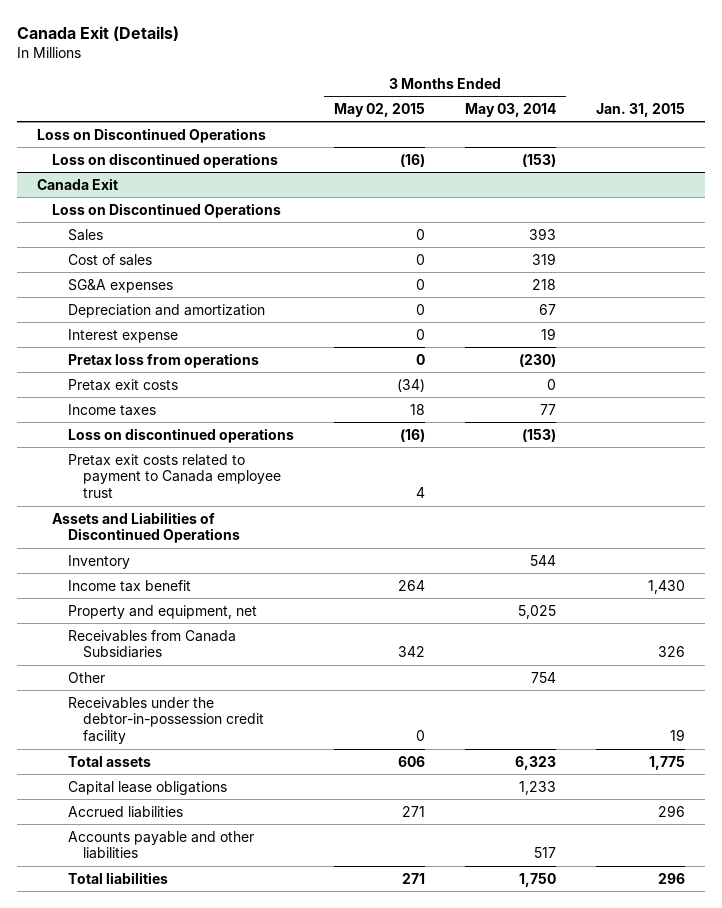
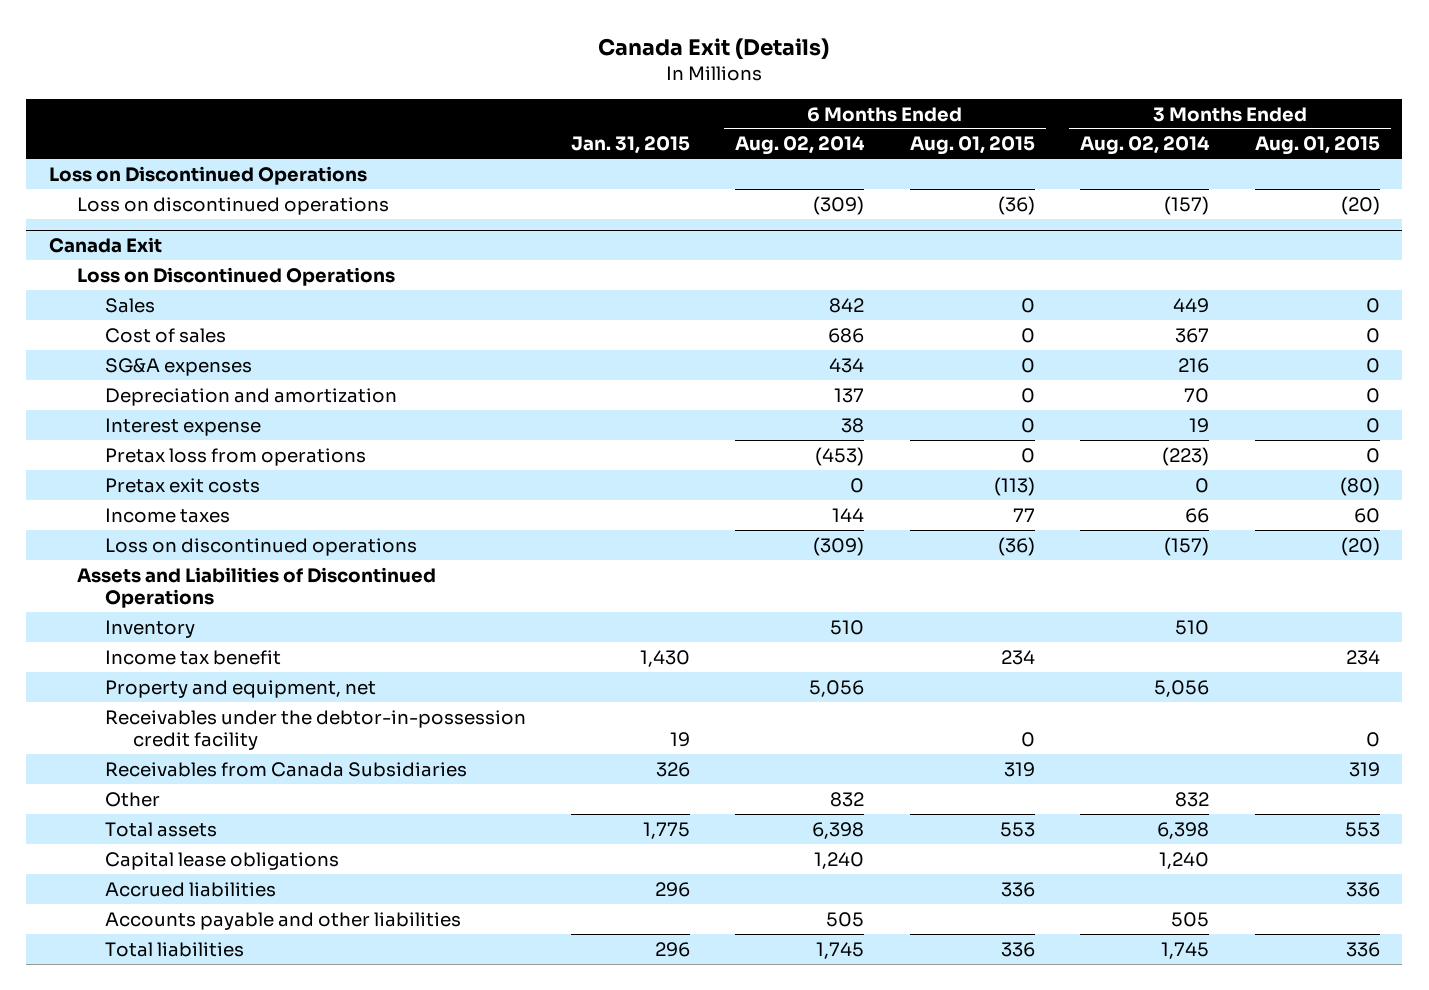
- | 3 Months Ended May 02, 2015 | 3 Months Ended May 03, 2014 | Jan. 31, 2015
+ | Jan. 31, 2015 | 6 Months Ended Aug. 02, 2014 | 6 Months Ended Aug. 01, 2015 | 3 Months Ended Aug. 02, 2014 | 3 Months Ended Aug. 01, 2015
@ Canada Exit
- Pretax exit costs related to payment to Canada employee trust | 4 | |
moved up: Receivables under the debtor-in-possession credit facility | 19 | | 0 | | 0

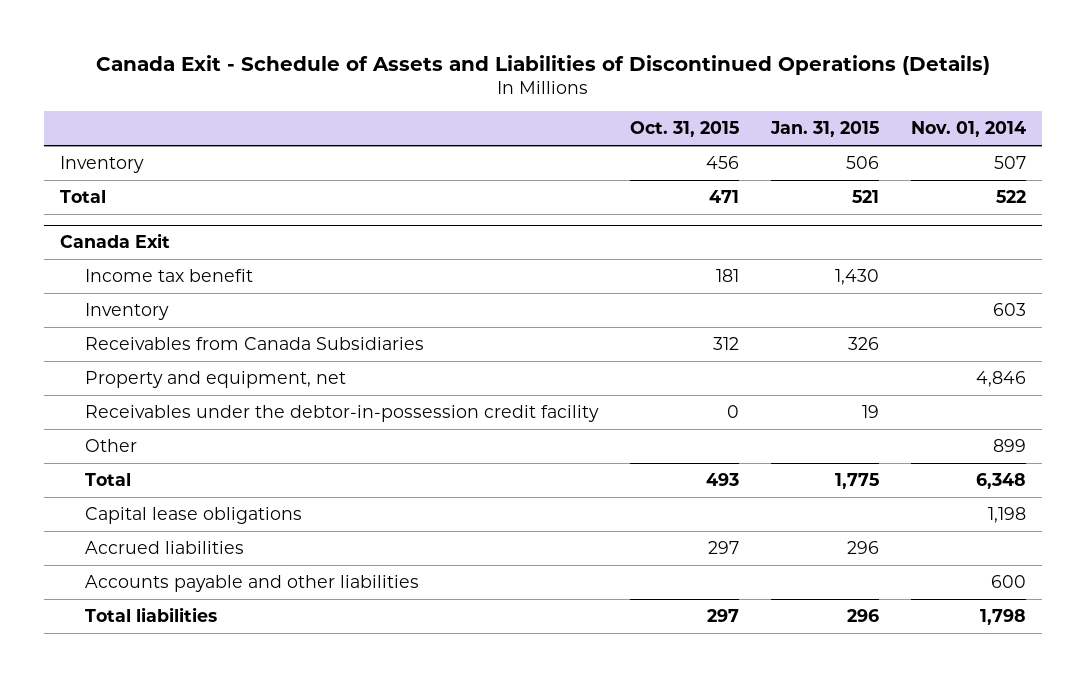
- Canada Exit (Details)
+ Canada Exit - Schedule of Assets and Liabilities of Discontinued Operations (Details)
- | Jan. 31, 2015 | 6 Months Ended Aug. 02, 2014 | 6 Months Ended Aug. 01, 2015 | 3 Months Ended Aug. 02, 2014 | 3 Months Ended Aug. 01, 2015
+ | Oct. 31, 2015 | Jan. 31, 2015 | Nov. 01, 2014
- Loss on Discontinued Operations
- Loss on discontinued operations | | (309) | (36) | (157) | (20)
+ Inventory | 456 | 506 | 507
+ Total | 471 | 521 | 522
@ Canada Exit
- Loss on Discontinued Operations
- Sales | | 842 | 0 | 449 | 0
- Cost of sales | | 686 | 0 | 367 | 0
- SG&A expenses | | 434 | 0 | 216 | 0
- Depreciation and amortization | | 137 | 0 | 70 | 0
- Interest expense | | 38 | 0 | 19 | 0
- Pretax loss from operations | | (453) | 0 | (223) | 0
- Pretax exit costs | | 0 | (113) | 0 | (80)
- Income taxes | | 144 | 77 | 66 | 60
- Loss on discontinued operations | | (309) | (36) | (157) | (20)
- Assets and Liabilities of Discontinued Operations
moved down: Inventory | | | 603
moved up: Receivables from Canada Subsidiaries | 312 | 326 |
- Total assets | 1,775 | 6,398 | 553 | 6,398 | 553
+ Total | 493 | 1,775 | 6,348

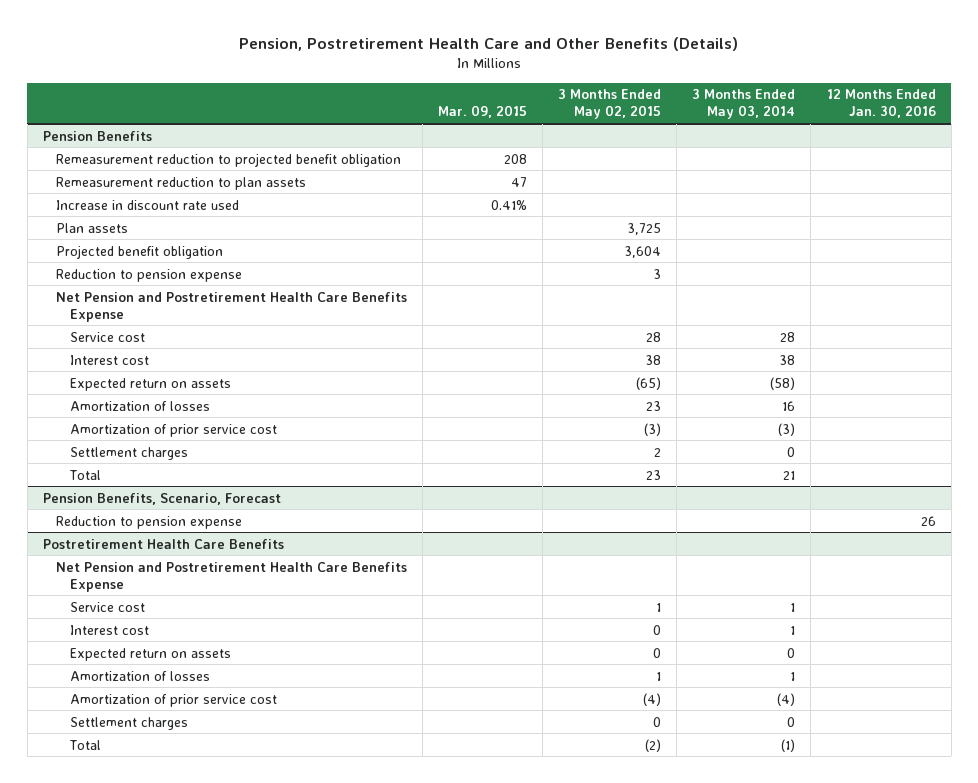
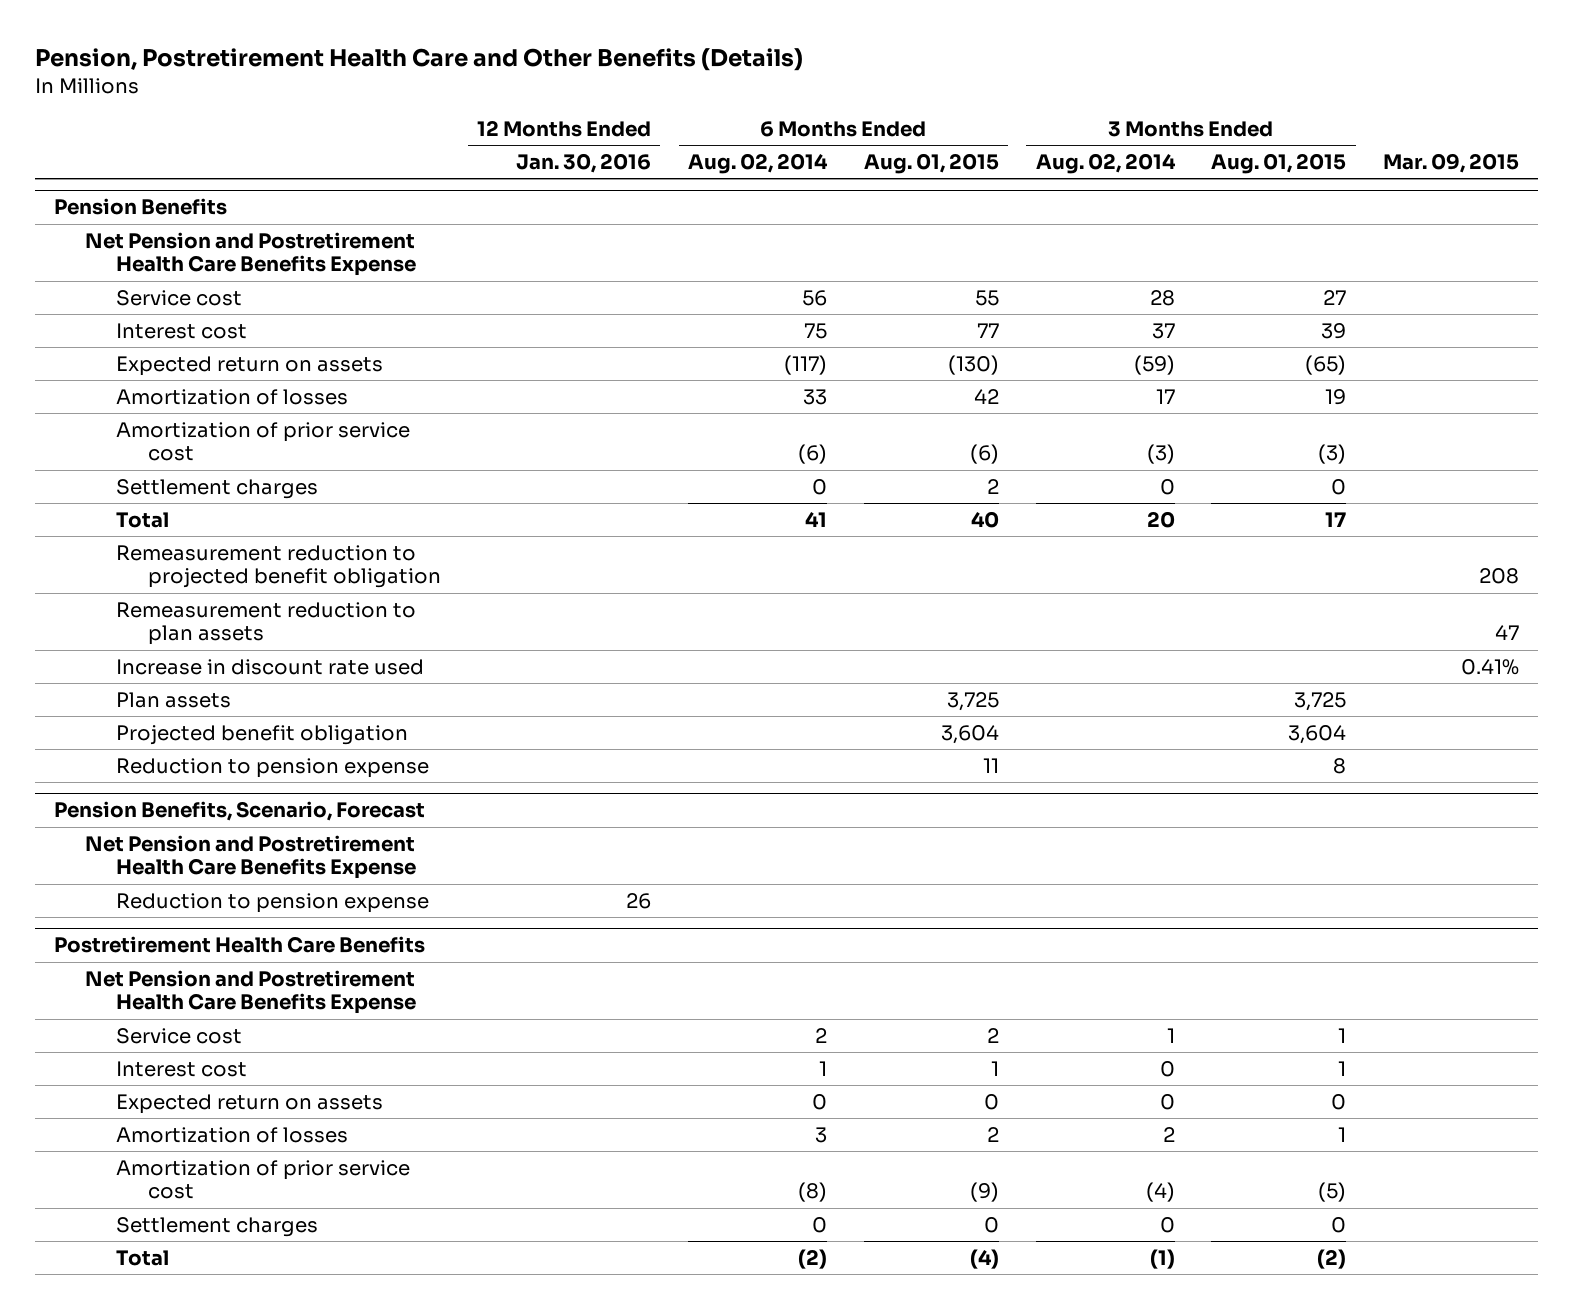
- | Mar. 09, 2015 | 3 Months Ended May 02, 2015 | 3 Months Ended May 03, 2014 | 12 Months Ended Jan. 30, 2016
+ | 12 Months Ended Jan. 30, 2016 | 6 Months Ended Aug. 02, 2014 | 6 Months Ended Aug. 01, 2015 | 3 Months Ended Aug. 02, 2014 | 3 Months Ended Aug. 01, 2015 | Mar. 09, 2015
@ Pension Benefits
moved down: Remeasurement reduction to projected benefit obligation | | | | | | 208
moved down: Remeasurement reduction to plan assets | | | | | | 47
moved down: Increase in discount rate used | | | | | | 0.41%
moved down: Plan assets | | | 3,725 | | 3,725 |
moved down: Projected benefit obligation | | | 3,604 | | 3,604 |
moved down: Reduction to pension expense | | | 11 | | 8 |
@ Pension Benefits, Scenario, Forecast
+ Net Pension and Postretirement Health Care Benefits Expense

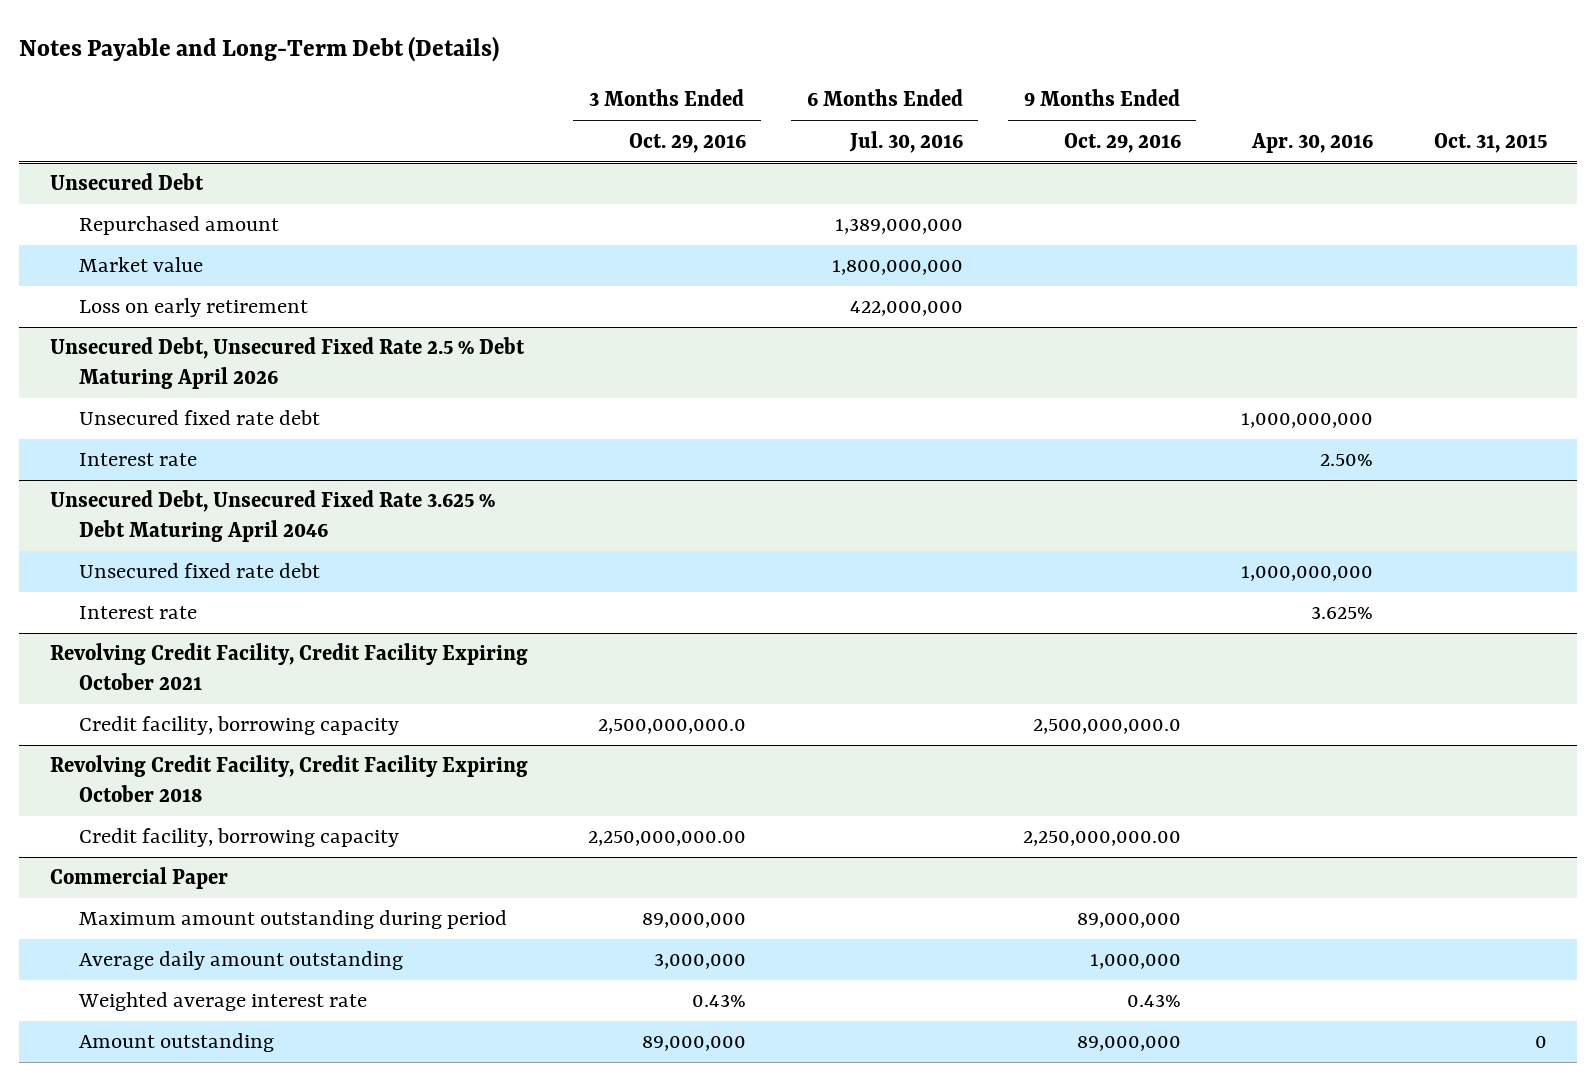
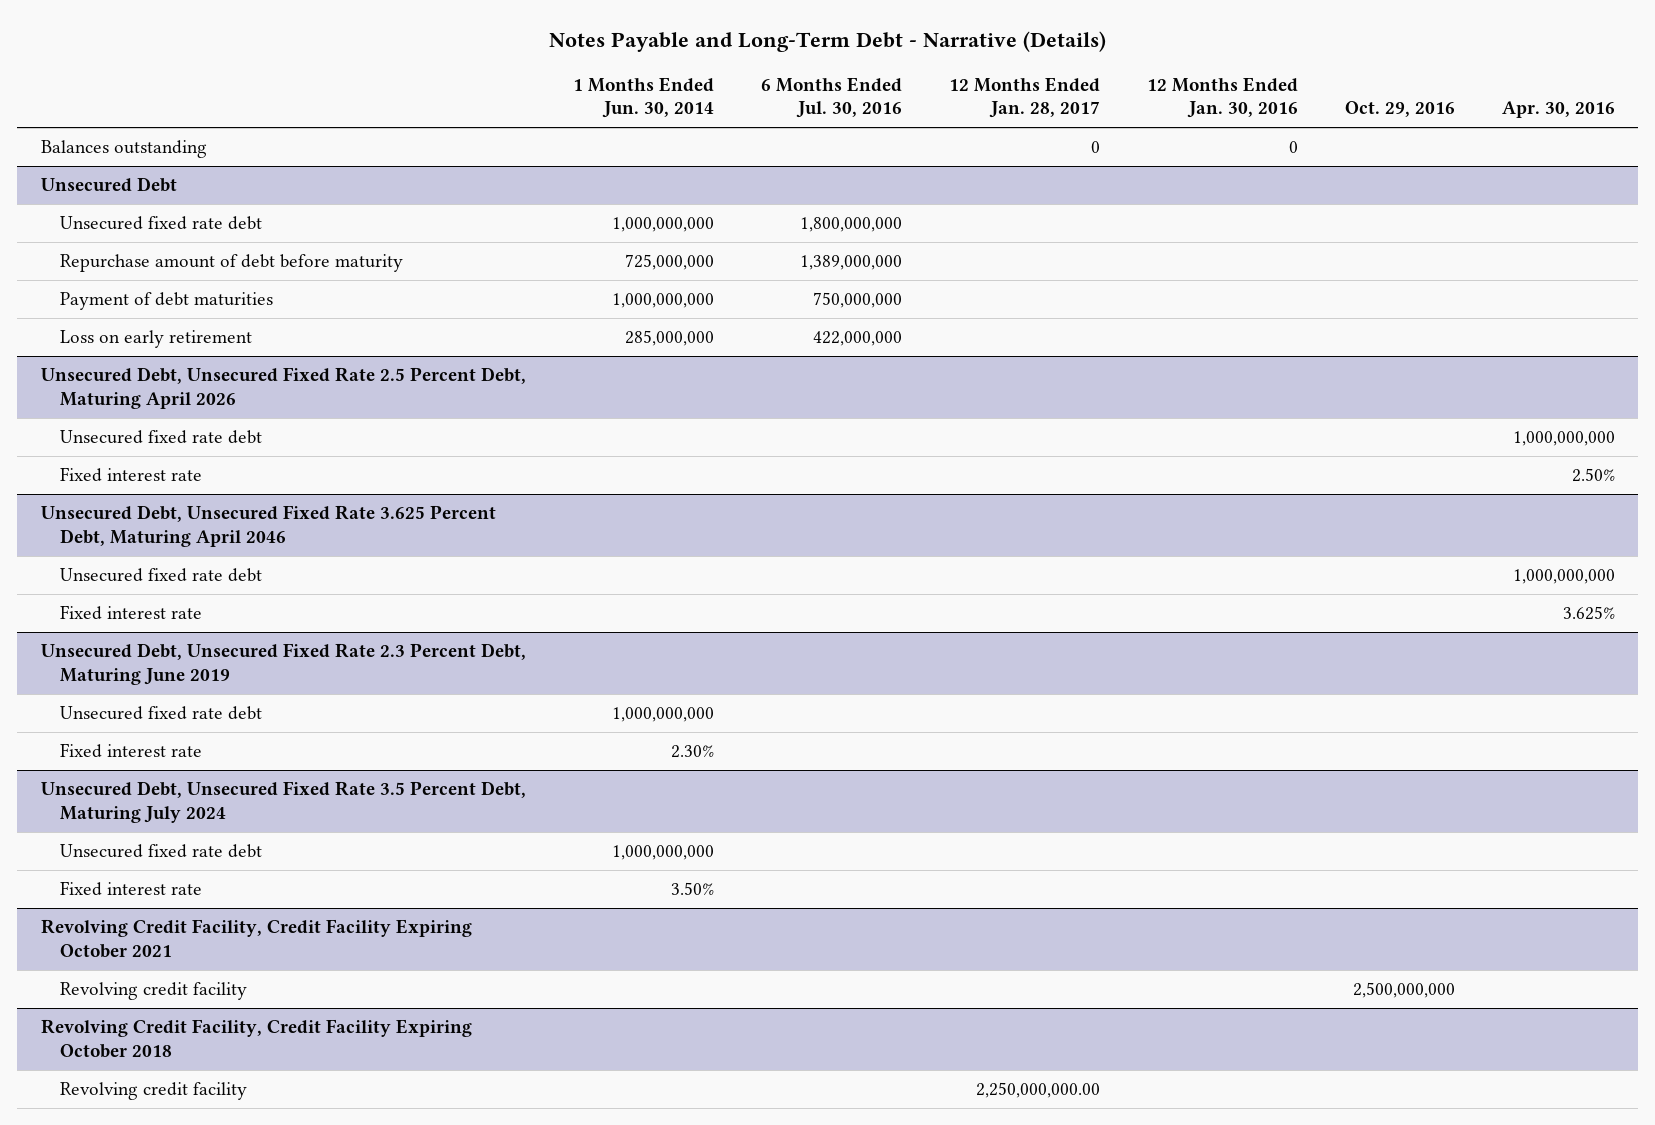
- Notes Payable and Long-Term Debt (Details)
+ Notes Payable and Long-Term Debt - Narrative (Details)
- | 3 Months Ended Oct. 29, 2016 | 6 Months Ended Jul. 30, 2016 | 9 Months Ended Oct. 29, 2016 | Apr. 30, 2016 | Oct. 31, 2015
+ | 1 Months Ended Jun. 30, 2014 | 6 Months Ended Jul. 30, 2016 | 12 Months Ended Jan. 28, 2017 | 12 Months Ended Jan. 30, 2016 | Oct. 29, 2016 | Apr. 30, 2016
+ Balances outstanding | | | 0 | 0 | |
@ Unsecured Debt
- Repurchased amount | | 1,389,000,000 | | |
- Market value | | 1,800,000,000 | | |
+ Unsecured fixed rate debt | 1,000,000,000 | 1,800,000,000 | | | |
+ Repurchase amount of debt before maturity | 725,000,000 | 1,389,000,000 | | | |
+ Payment of debt maturities | 1,000,000,000 | 750,000,000 | | | |
- Unsecured Debt, Unsecured Fixed Rate 2.5 % Debt Maturing April 2026
+ Unsecured Debt, Unsecured Fixed Rate 2.5 Percent Debt, Maturing April 2026
- Interest rate | | | | 2.50% |
- Unsecured Debt, Unsecured Fixed Rate 3.625 % Debt Maturing April 2046
+ Fixed interest rate | | | | | | 2.50%
+ Unsecured Debt, Unsecured Fixed Rate 3.625 Percent Debt, Maturing April 2046
- Interest rate | | | | 3.625% |
+ Fixed interest rate | | | | | | 3.625%
+ Unsecured Debt, Unsecured Fixed Rate 2.3 Percent Debt, Maturing June 2019
+ Unsecured fixed rate debt | 1,000,000,000 | | | | |
+ Fixed interest rate | 2.30% | | | | |
+ Unsecured Debt, Unsecured Fixed Rate 3.5 Percent Debt, Maturing July 2024
+ Unsecured fixed rate debt | 1,000,000,000 | | | | |
+ Fixed interest rate | 3.50% | | | | |
@ Revolving Credit Facility, Credit Facility Expiring October 2021
- Credit facility, borrowing capacity | 2,500,000,000.0 | | 2,500,000,000.0 | |
+ Revolving credit facility | | | | | 2,500,000,000 |
@ Revolving Credit Facility, Credit Facility Expiring October 2018
- Credit facility, borrowing capacity | 2,250,000,000.00 | | 2,250,000,000.00 | |
- Commercial Paper
- Maximum amount outstanding during period | 89,000,000 | | 89,000,000 | |
- Average daily amount outstanding | 3,000,000 | | 1,000,000 | |
- Weighted average interest rate | 0.43% | | 0.43% | |
- Amount outstanding | 89,000,000 | | 89,000,000 | | 0
@ Revolving Credit Facility, Credit Facility Expiring October 2018
+ Revolving credit facility | | | 2,250,000,000.00 | | |

